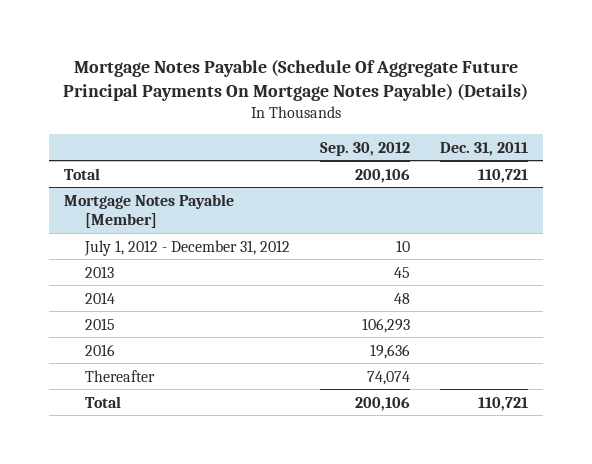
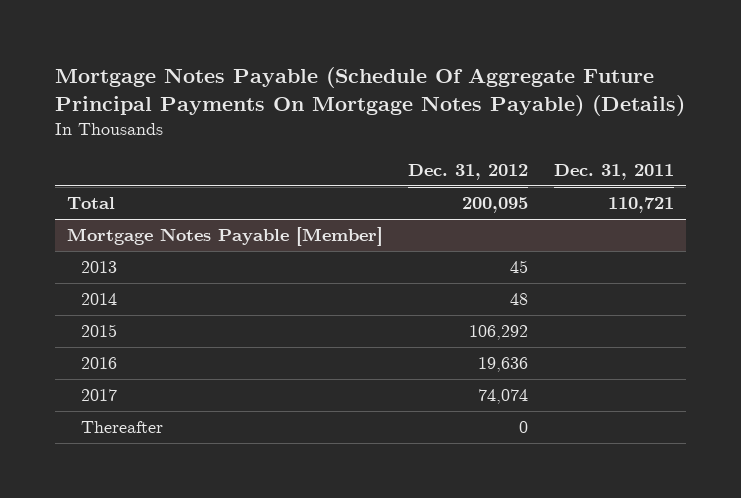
- | Sep. 30, 2012 | Dec. 31, 2011
+ | Dec. 31, 2012 | Dec. 31, 2011
@ Mortgage Notes Payable [Member]
- July 1, 2012 - December 31, 2012 | 10 |
+ 2017 | 74,074 |
- Total | 200,106 | 110,721

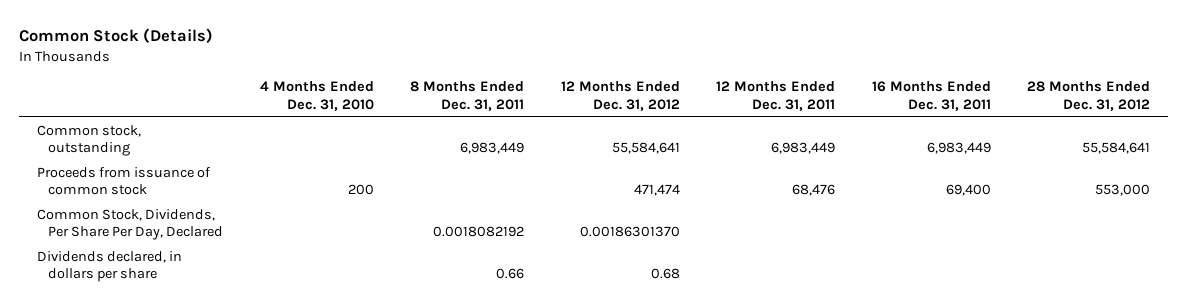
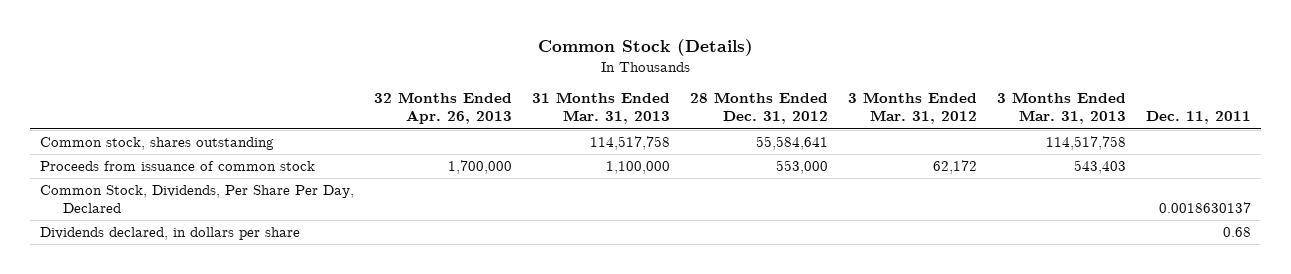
- | 4 Months Ended Dec. 31, 2010 | 8 Months Ended Dec. 31, 2011 | 12 Months Ended Dec. 31, 2012 | 12 Months Ended Dec. 31, 2011 | 16 Months Ended Dec. 31, 2011 | 28 Months Ended Dec. 31, 2012
+ | 32 Months Ended Apr. 26, 2013 | 31 Months Ended Mar. 31, 2013 | 28 Months Ended Dec. 31, 2012 | 3 Months Ended Mar. 31, 2012 | 3 Months Ended Mar. 31, 2013 | Dec. 11, 2011
- Common stock, outstanding | | 6,983,449 | 55,584,641 | 6,983,449 | 6,983,449 | 55,584,641
+ Common stock, shares outstanding | | 114,517,758 | 55,584,641 | | 114,517,758 |

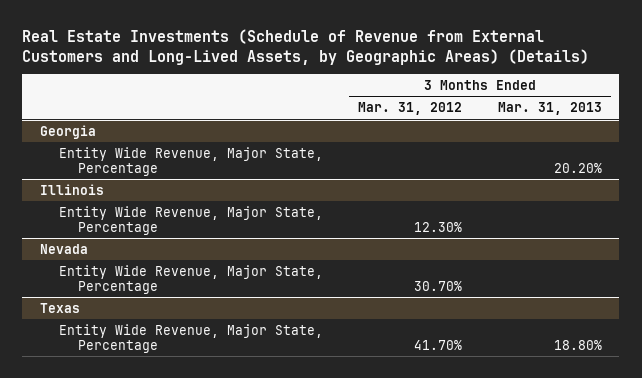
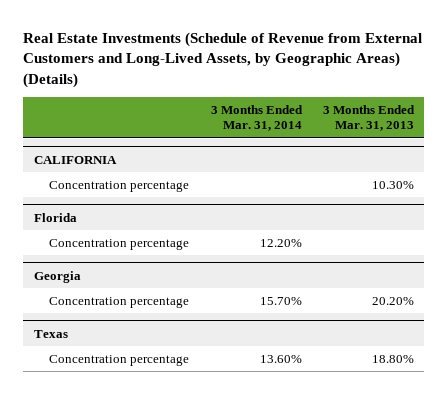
- | 3 Months Ended Mar. 31, 2012 | 3 Months Ended Mar. 31, 2013
+ | 3 Months Ended Mar. 31, 2014 | 3 Months Ended Mar. 31, 2013
+ CALIFORNIA
+ Concentration percentage | | 10.30%
+ Florida
+ Concentration percentage | 12.20% |
@ Georgia
- Entity Wide Revenue, Major State, Percentage | | 20.20%
- Illinois
- Entity Wide Revenue, Major State, Percentage | 12.30% |
- Nevada
- Entity Wide Revenue, Major State, Percentage | 30.70% |
@ Georgia
+ Concentration percentage | 15.70% | 20.20%
@ Texas
- Entity Wide Revenue, Major State, Percentage | 41.70% | 18.80%
+ Concentration percentage | 13.60% | 18.80%

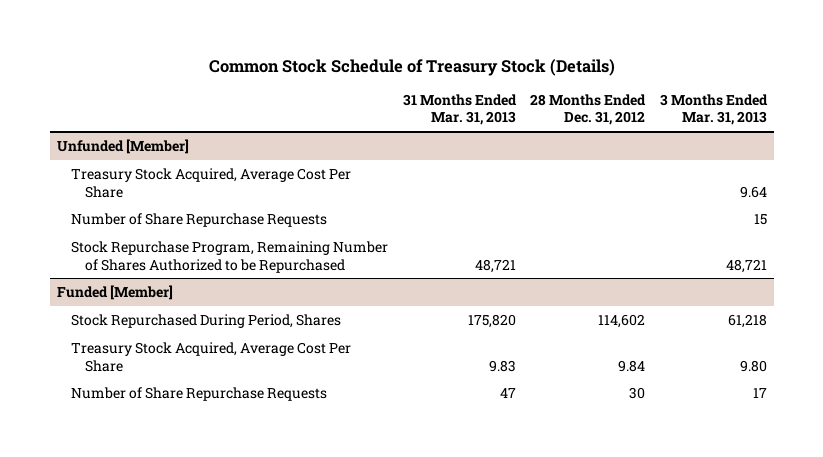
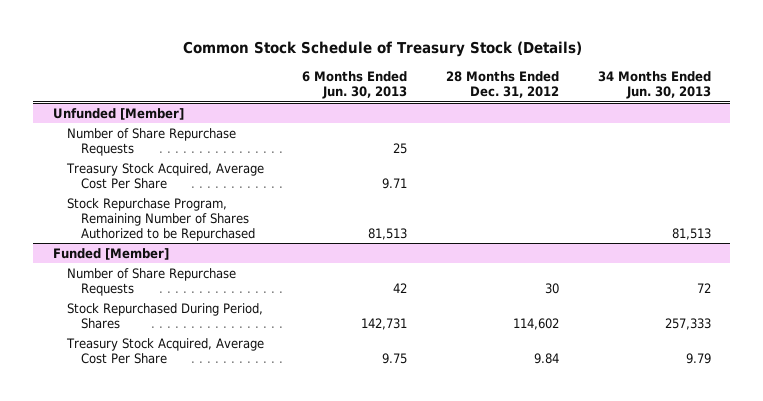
- | 31 Months Ended Mar. 31, 2013 | 28 Months Ended Dec. 31, 2012 | 3 Months Ended Mar. 31, 2013
+ | 6 Months Ended Jun. 30, 2013 | 28 Months Ended Dec. 31, 2012 | 34 Months Ended Jun. 30, 2013
@ Unfunded [Member]
moved down: Treasury Stock Acquired, Average Cost Per Share | 9.71 | |
@ Funded [Member]
moved up: Number of Share Repurchase Requests | 42 | 30 | 72

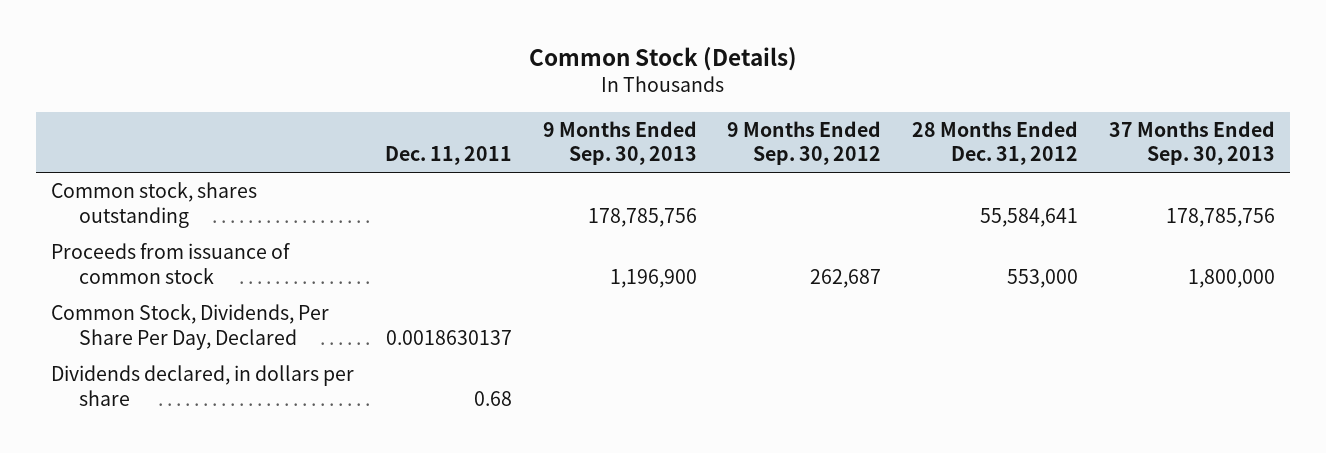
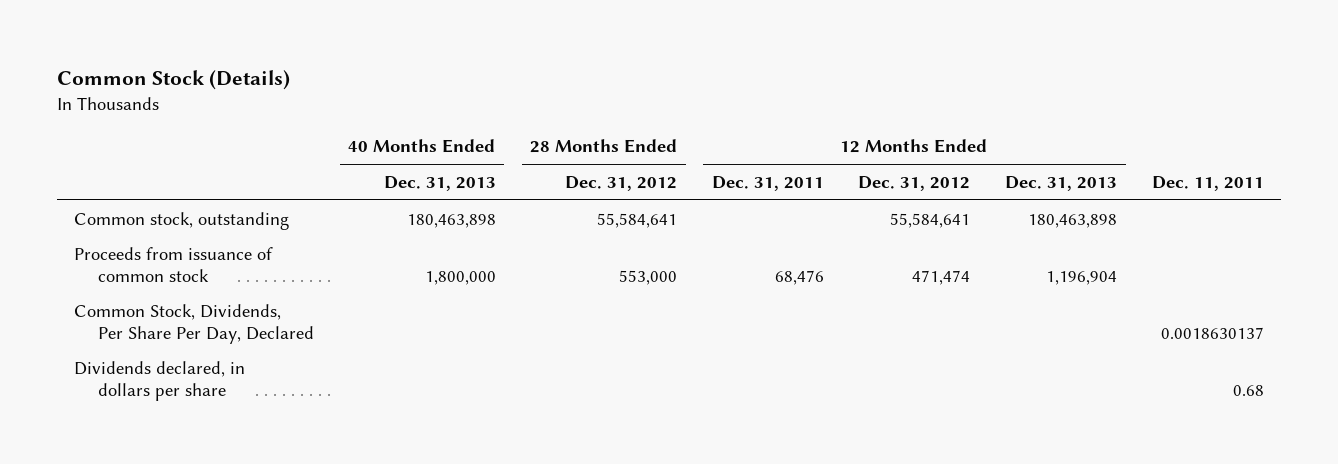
- | Dec. 11, 2011 | 9 Months Ended Sep. 30, 2013 | 9 Months Ended Sep. 30, 2012 | 28 Months Ended Dec. 31, 2012 | 37 Months Ended Sep. 30, 2013
+ | 40 Months Ended Dec. 31, 2013 | 28 Months Ended Dec. 31, 2012 | 12 Months Ended Dec. 31, 2011 | 12 Months Ended Dec. 31, 2012 | 12 Months Ended Dec. 31, 2013 | Dec. 11, 2011
- Common stock, shares outstanding | | 178,785,756 | | 55,584,641 | 178,785,756
+ Common stock, outstanding | 180,463,898 | 55,584,641 | | 55,584,641 | 180,463,898 |

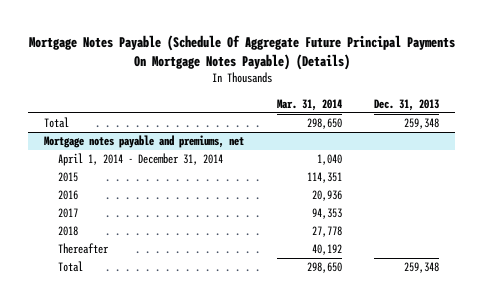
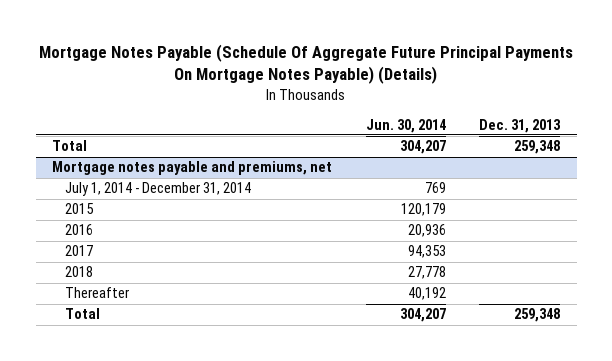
- | Mar. 31, 2014 | Dec. 31, 2013
+ | Jun. 30, 2014 | Dec. 31, 2013
@ Mortgage notes payable and premiums, net
- April 1, 2014 - December 31, 2014 | 1,040 |
+ July 1, 2014 - December 31, 2014 | 769 |

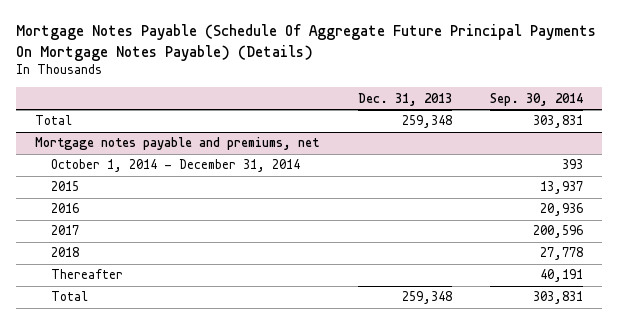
- | Jun. 30, 2014 | Dec. 31, 2013
+ | Dec. 31, 2013 | Sep. 30, 2014
@ Mortgage notes payable and premiums, net
- July 1, 2014 - December 31, 2014 | 769 |
+ October 1, 2014 - December 31, 2014 | | 393

